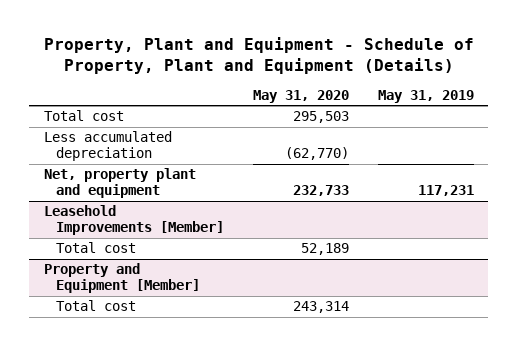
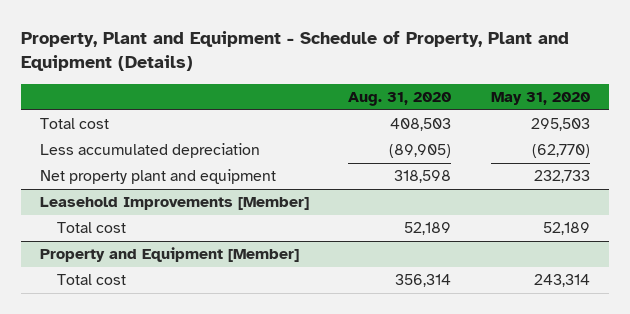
- | May 31, 2020 | May 31, 2019
+ | Aug. 31, 2020 | May 31, 2020
- Net, property plant and equipment | 232,733 | 117,231
+ Net property plant and equipment | 318,598 | 232,733

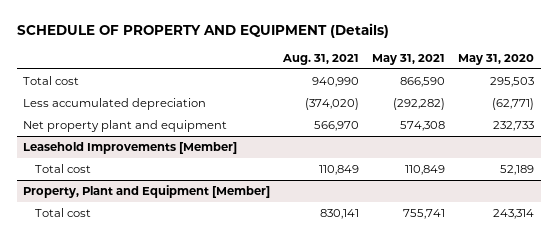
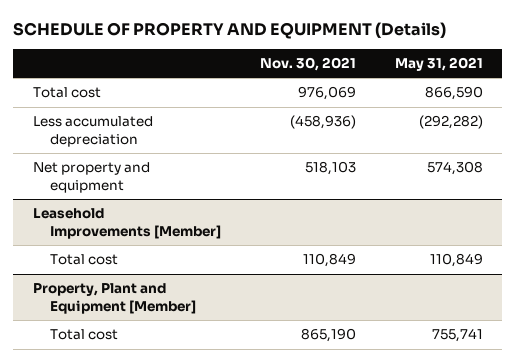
- | Aug. 31, 2021 | May 31, 2021 | May 31, 2020
+ | Nov. 30, 2021 | May 31, 2021
- Net property plant and equipment | 566,970 | 574,308 | 232,733
+ Net property and equipment | 518,103 | 574,308

